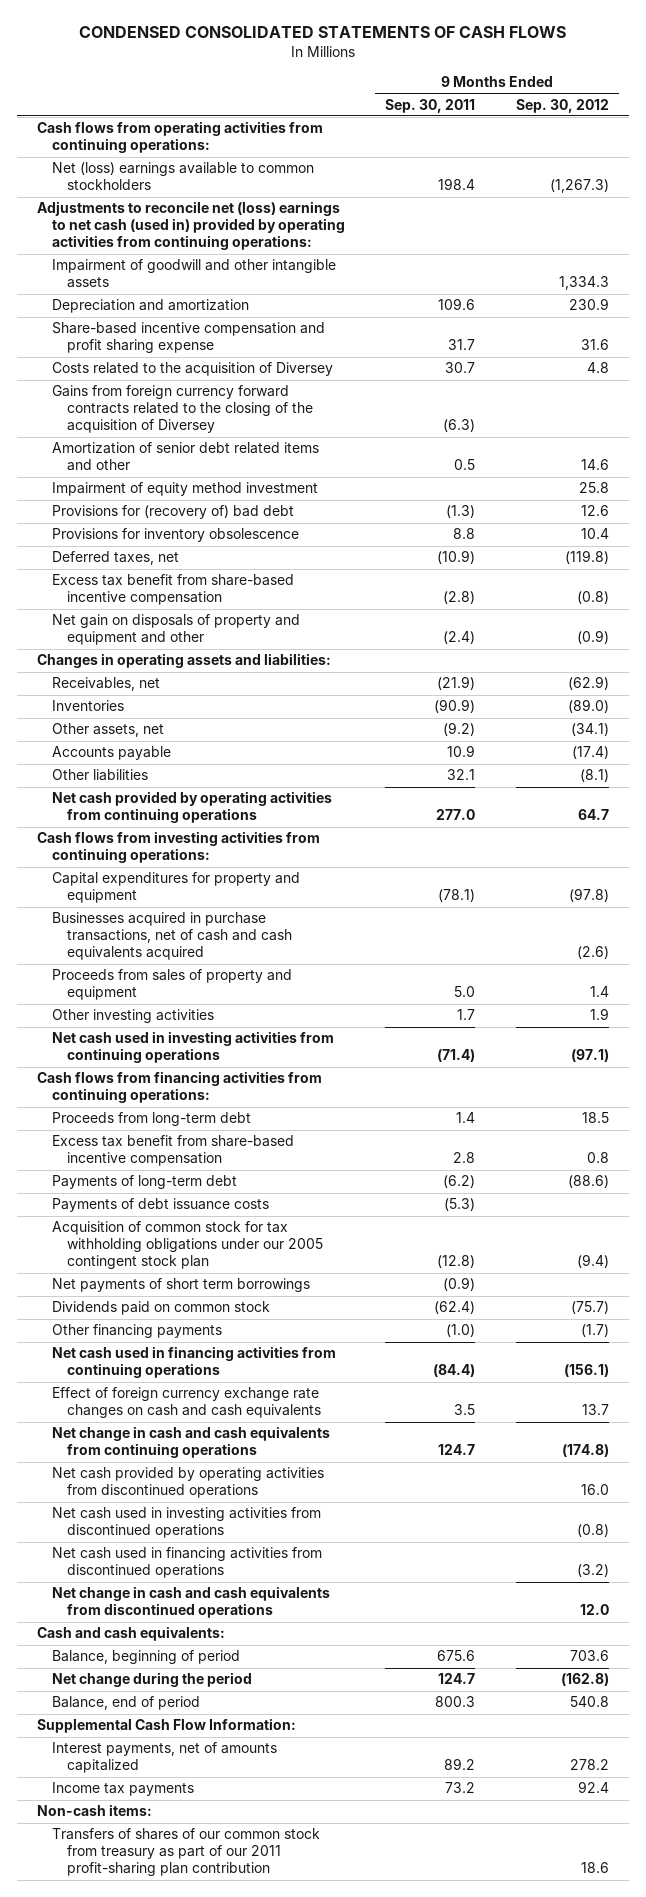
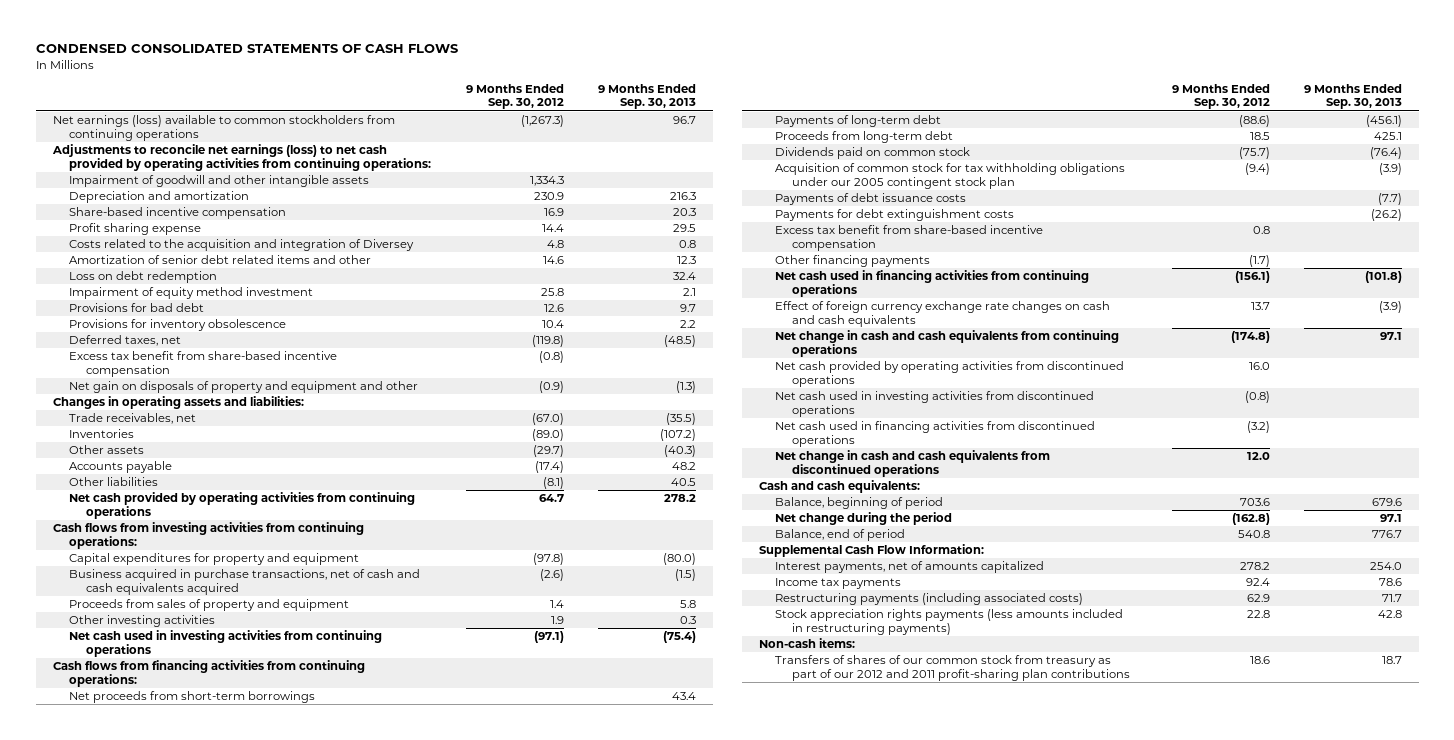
- | 9 Months Ended Sep. 30, 2011 | 9 Months Ended Sep. 30, 2012
+ | 9 Months Ended Sep. 30, 2012 | 9 Months Ended Sep. 30, 2013
- Cash flows from operating activities from continuing operations:
- Net (loss) earnings available to common stockholders | 198.4 | (1,267.3)
- Adjustments to reconcile net (loss) earnings to net cash (used in) provided by operating activities from continuing operations:
+ Net earnings (loss) available to common stockholders from continuing operations | (1,267.3) | 96.7
+ Adjustments to reconcile net earnings (loss) to net cash provided by operating activities from continuing operations:
- Share-based incentive compensation and profit sharing expense | 31.7 | 31.6
- Costs related to the acquisition of Diversey | 30.7 | 4.8
- Gains from foreign currency forward contracts related to the closing of the acquisition of Diversey | (6.3) |
+ Share-based incentive compensation | 16.9 | 20.3
+ Profit sharing expense | 14.4 | 29.5
+ Costs related to the acquisition and integration of Diversey | 4.8 | 0.8
+ Loss on debt redemption | | 32.4
- Provisions for (recovery of) bad debt | (1.3) | 12.6
+ Provisions for bad debt | 12.6 | 9.7
- Receivables, net | (21.9) | (62.9)
+ Trade receivables, net | (67.0) | (35.5)
- Other assets, net | (9.2) | (34.1)
+ Other assets | (29.7) | (40.3)
- Businesses acquired in purchase transactions, net of cash and cash equivalents acquired | | (2.6)
+ Business acquired in purchase transactions, net of cash and cash equivalents acquired | (2.6) | (1.5)
+ Net proceeds from short-term borrowings | | 43.4
- Net payments of short term borrowings | (0.9) |
moved down: Proceeds from long-term debt | 18.5 | 425.1
moved down: Acquisition of common stock for tax withholding obligations under our 2005 contingent stock plan | (9.4) | (3.9)
moved down: Payments of debt issuance costs | | (7.7)
+ Payments for debt extinguishment costs | | (26.2)
moved down: Excess tax benefit from share-based incentive compensation | 0.8 |
+ Restructuring payments (including associated costs) | 62.9 | 71.7
+ Stock appreciation rights payments (less amounts included in restructuring payments) | 22.8 | 42.8
- Transfers of shares of our common stock from treasury as part of our 2011 profit-sharing plan contribution | | 18.6
+ Transfers of shares of our common stock from treasury as part of our 2012 and 2011 profit-sharing plan contributions | 18.6 | 18.7

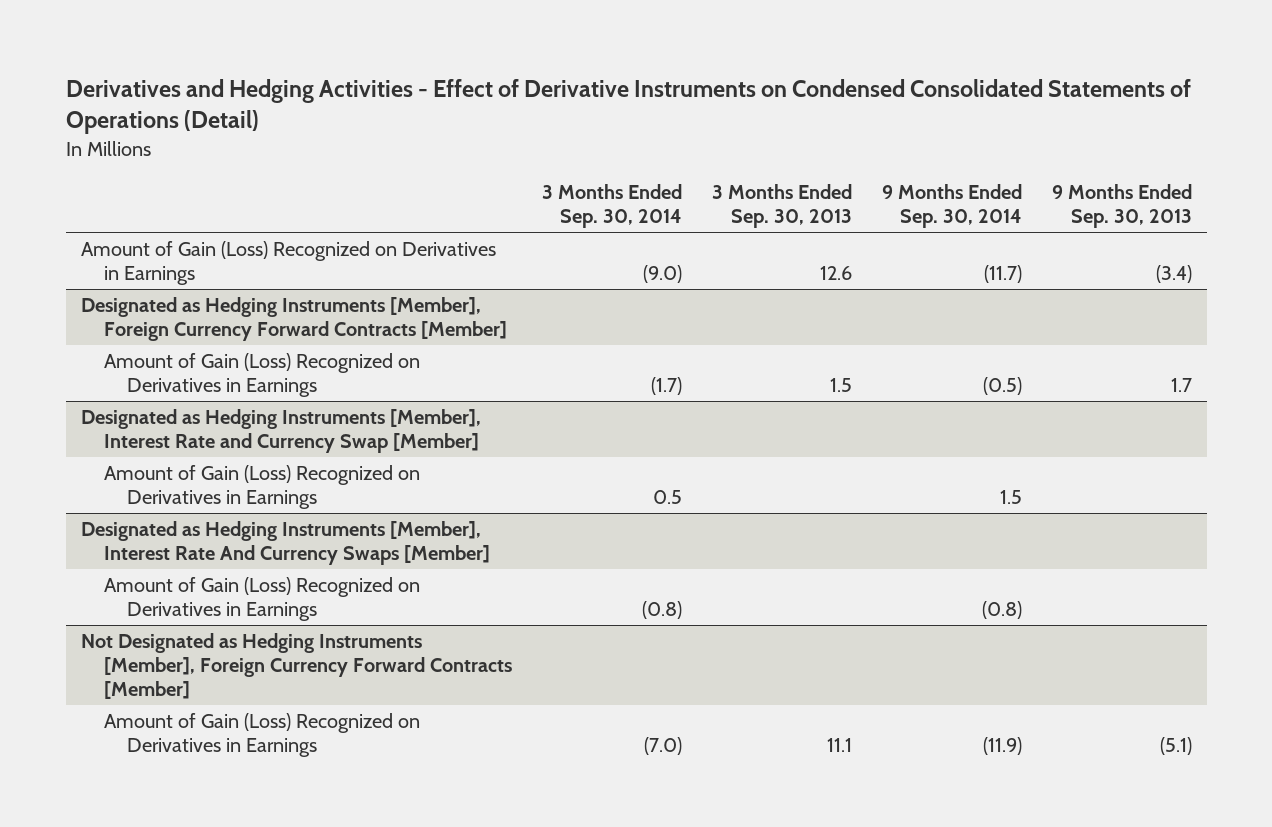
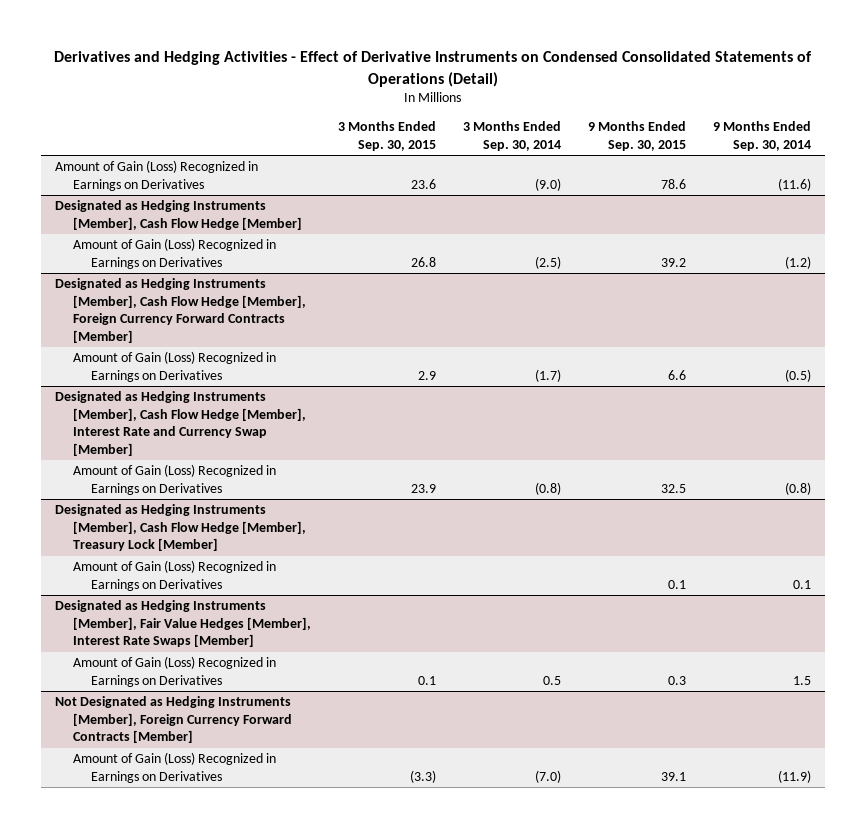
- | 3 Months Ended Sep. 30, 2014 | 3 Months Ended Sep. 30, 2013 | 9 Months Ended Sep. 30, 2014 | 9 Months Ended Sep. 30, 2013
+ | 3 Months Ended Sep. 30, 2015 | 3 Months Ended Sep. 30, 2014 | 9 Months Ended Sep. 30, 2015 | 9 Months Ended Sep. 30, 2014
- Amount of Gain (Loss) Recognized on Derivatives in Earnings | (9.0) | 12.6 | (11.7) | (3.4)
- Designated as Hedging Instruments [Member], Foreign Currency Forward Contracts [Member]
- Amount of Gain (Loss) Recognized on Derivatives in Earnings | (1.7) | 1.5 | (0.5) | 1.7
- Designated as Hedging Instruments [Member], Interest Rate and Currency Swap [Member]
- Amount of Gain (Loss) Recognized on Derivatives in Earnings | 0.5 | | 1.5 |
- Designated as Hedging Instruments [Member], Interest Rate And Currency Swaps [Member]
- Amount of Gain (Loss) Recognized on Derivatives in Earnings | (0.8) | | (0.8) |
+ Amount of Gain (Loss) Recognized in Earnings on Derivatives | 23.6 | (9.0) | 78.6 | (11.6)
+ Designated as Hedging Instruments [Member], Cash Flow Hedge [Member]
+ Amount of Gain (Loss) Recognized in Earnings on Derivatives | 26.8 | (2.5) | 39.2 | (1.2)
+ Designated as Hedging Instruments [Member], Cash Flow Hedge [Member], Foreign Currency Forward Contracts [Member]
+ Amount of Gain (Loss) Recognized in Earnings on Derivatives | 2.9 | (1.7) | 6.6 | (0.5)
+ Designated as Hedging Instruments [Member], Cash Flow Hedge [Member], Interest Rate and Currency Swap [Member]
+ Amount of Gain (Loss) Recognized in Earnings on Derivatives | 23.9 | (0.8) | 32.5 | (0.8)
+ Designated as Hedging Instruments [Member], Cash Flow Hedge [Member], Treasury Lock [Member]
+ Amount of Gain (Loss) Recognized in Earnings on Derivatives | | | 0.1 | 0.1
+ Designated as Hedging Instruments [Member], Fair Value Hedges [Member], Interest Rate Swaps [Member]
+ Amount of Gain (Loss) Recognized in Earnings on Derivatives | 0.1 | 0.5 | 0.3 | 1.5
@ Not Designated as Hedging Instruments [Member], Foreign Currency Forward Contracts [Member]
- Amount of Gain (Loss) Recognized on Derivatives in Earnings | (7.0) | 11.1 | (11.9) | (5.1)
+ Amount of Gain (Loss) Recognized in Earnings on Derivatives | (3.3) | (7.0) | 39.1 | (11.9)

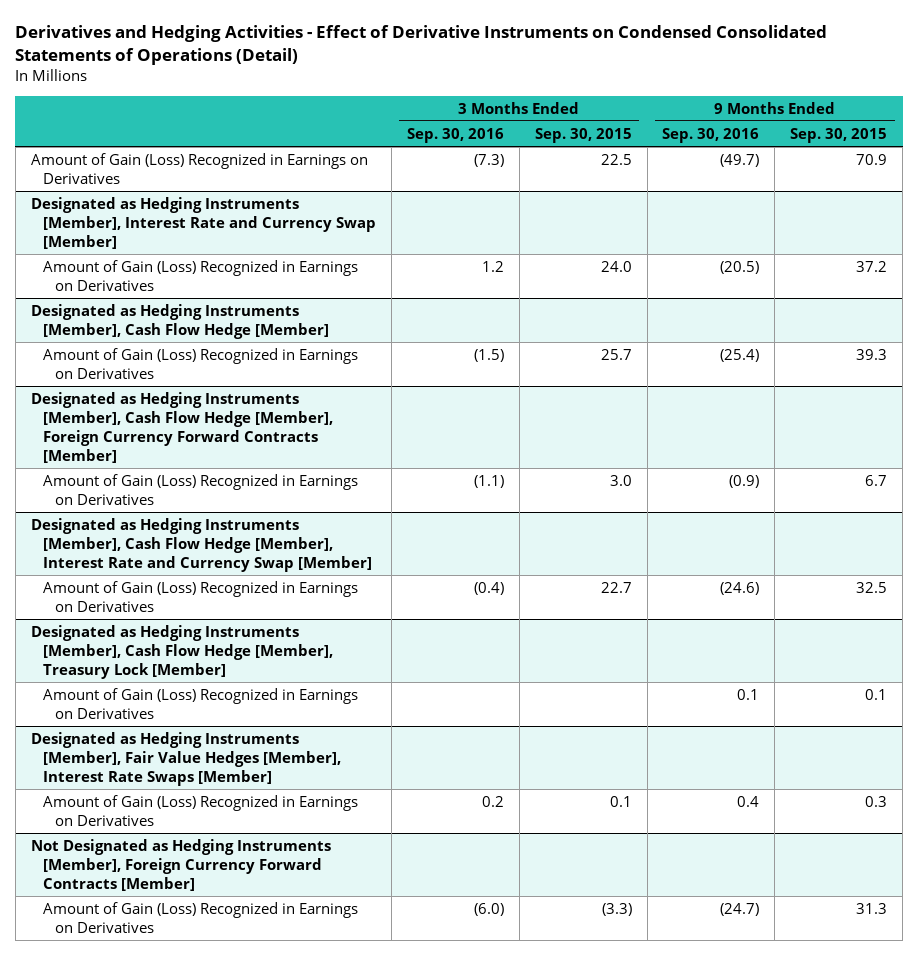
- | 3 Months Ended Sep. 30, 2015 | 3 Months Ended Sep. 30, 2014 | 9 Months Ended Sep. 30, 2015 | 9 Months Ended Sep. 30, 2014
+ | 3 Months Ended Sep. 30, 2016 | 3 Months Ended Sep. 30, 2015 | 9 Months Ended Sep. 30, 2016 | 9 Months Ended Sep. 30, 2015
- Amount of Gain (Loss) Recognized in Earnings on Derivatives | 23.6 | (9.0) | 78.6 | (11.6)
+ Amount of Gain (Loss) Recognized in Earnings on Derivatives | (7.3) | 22.5 | (49.7) | 70.9
+ Designated as Hedging Instruments [Member], Interest Rate and Currency Swap [Member]
+ Amount of Gain (Loss) Recognized in Earnings on Derivatives | 1.2 | 24.0 | (20.5) | 37.2
@ Designated as Hedging Instruments [Member], Cash Flow Hedge [Member]
- Amount of Gain (Loss) Recognized in Earnings on Derivatives | 26.8 | (2.5) | 39.2 | (1.2)
+ Amount of Gain (Loss) Recognized in Earnings on Derivatives | (1.5) | 25.7 | (25.4) | 39.3
@ Designated as Hedging Instruments [Member], Cash Flow Hedge [Member], Foreign Currency Forward Contracts [Member]
- Amount of Gain (Loss) Recognized in Earnings on Derivatives | 2.9 | (1.7) | 6.6 | (0.5)
+ Amount of Gain (Loss) Recognized in Earnings on Derivatives | (1.1) | 3.0 | (0.9) | 6.7
@ Designated as Hedging Instruments [Member], Cash Flow Hedge [Member], Interest Rate and Currency Swap [Member]
- Amount of Gain (Loss) Recognized in Earnings on Derivatives | 23.9 | (0.8) | 32.5 | (0.8)
+ Amount of Gain (Loss) Recognized in Earnings on Derivatives | (0.4) | 22.7 | (24.6) | 32.5
@ Not Designated as Hedging Instruments [Member], Foreign Currency Forward Contracts [Member]
- Amount of Gain (Loss) Recognized in Earnings on Derivatives | (3.3) | (7.0) | 39.1 | (11.9)
+ Amount of Gain (Loss) Recognized in Earnings on Derivatives | (6.0) | (3.3) | (24.7) | 31.3

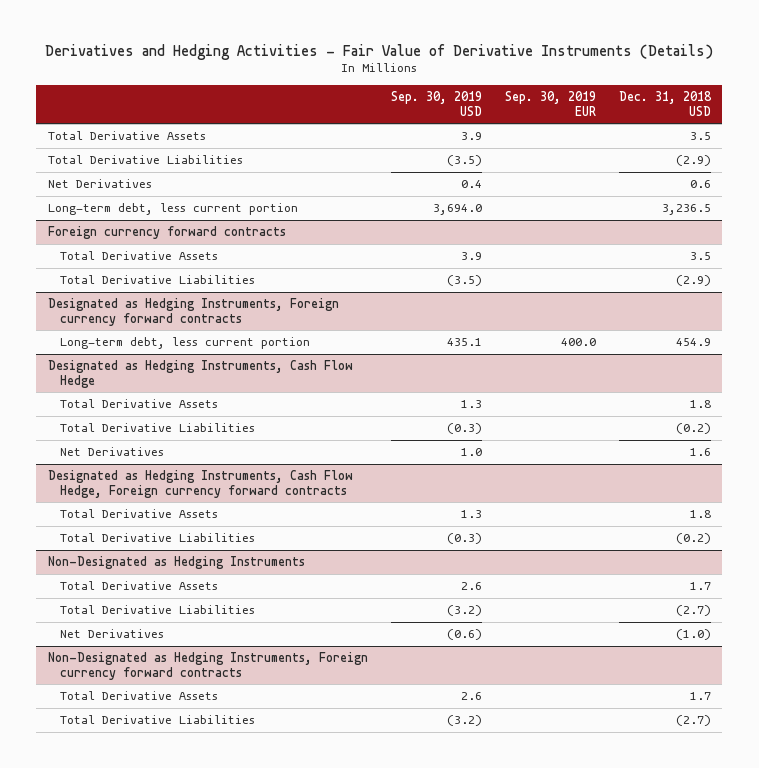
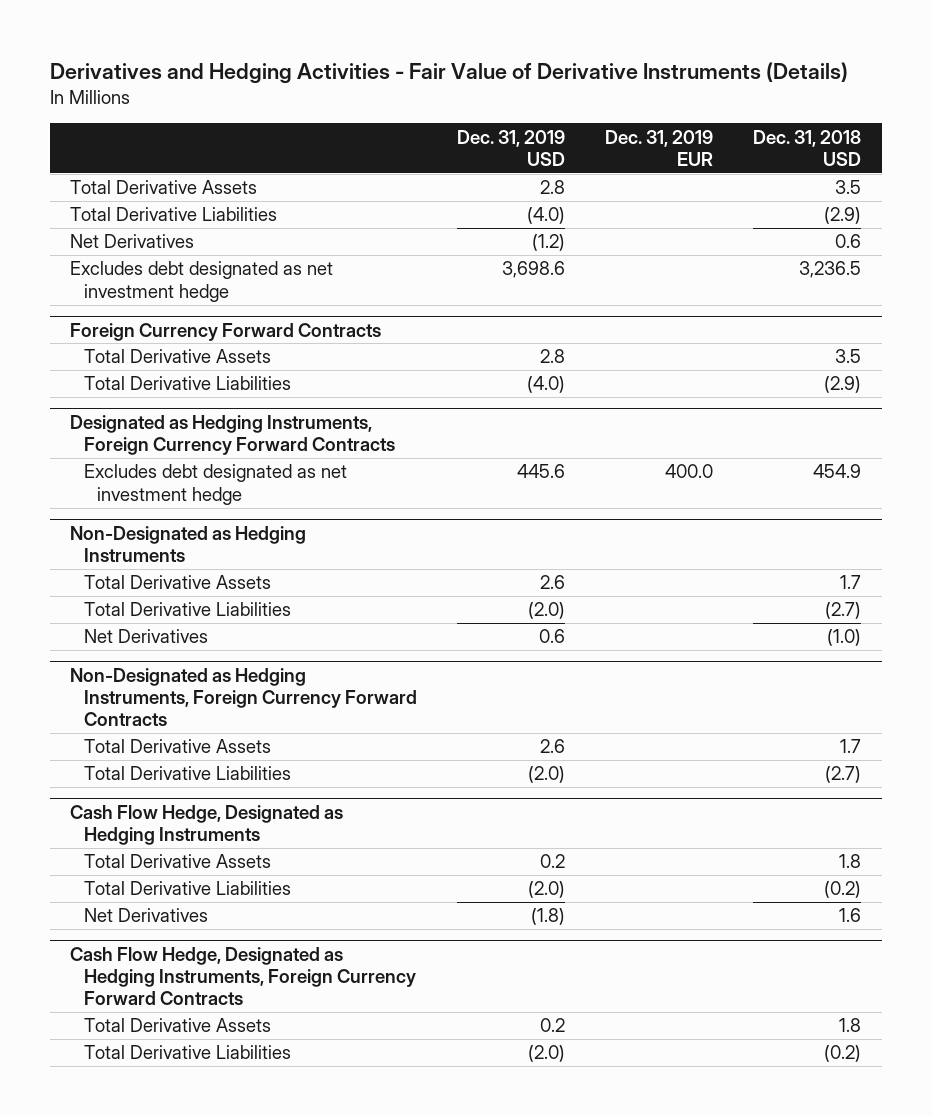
- | Sep. 30, 2019 USD | Sep. 30, 2019 EUR | Dec. 31, 2018 USD
+ | Dec. 31, 2019 USD | Dec. 31, 2019 EUR | Dec. 31, 2018 USD
- Long-term debt, less current portion | 3,694.0 | | 3,236.5
- Foreign currency forward contracts
+ Excludes debt designated as net investment hedge | 3,698.6 | | 3,236.5
+ Foreign Currency Forward Contracts
- Designated as Hedging Instruments, Foreign currency forward contracts
- Long-term debt, less current portion | 435.1 | 400.0 | 454.9
- Designated as Hedging Instruments, Cash Flow Hedge
- Total Derivative Assets | 1.3 | | 1.8
- Total Derivative Liabilities | (0.3) | | (0.2)
- Net Derivatives | 1.0 | | 1.6
- Designated as Hedging Instruments, Cash Flow Hedge, Foreign currency forward contracts
- Total Derivative Assets | 1.3 | | 1.8
- Total Derivative Liabilities | (0.3) | | (0.2)
+ Designated as Hedging Instruments, Foreign Currency Forward Contracts
+ Excludes debt designated as net investment hedge | 445.6 | 400.0 | 454.9
- Non-Designated as Hedging Instruments, Foreign currency forward contracts
+ Non-Designated as Hedging Instruments, Foreign Currency Forward Contracts
+ Cash Flow Hedge, Designated as Hedging Instruments
+ Total Derivative Assets | 0.2 | | 1.8
+ Total Derivative Liabilities | (2.0) | | (0.2)
+ Net Derivatives | (1.8) | | 1.6
+ Cash Flow Hedge, Designated as Hedging Instruments, Foreign Currency Forward Contracts
+ Total Derivative Assets | 0.2 | | 1.8
+ Total Derivative Liabilities | (2.0) | | (0.2)

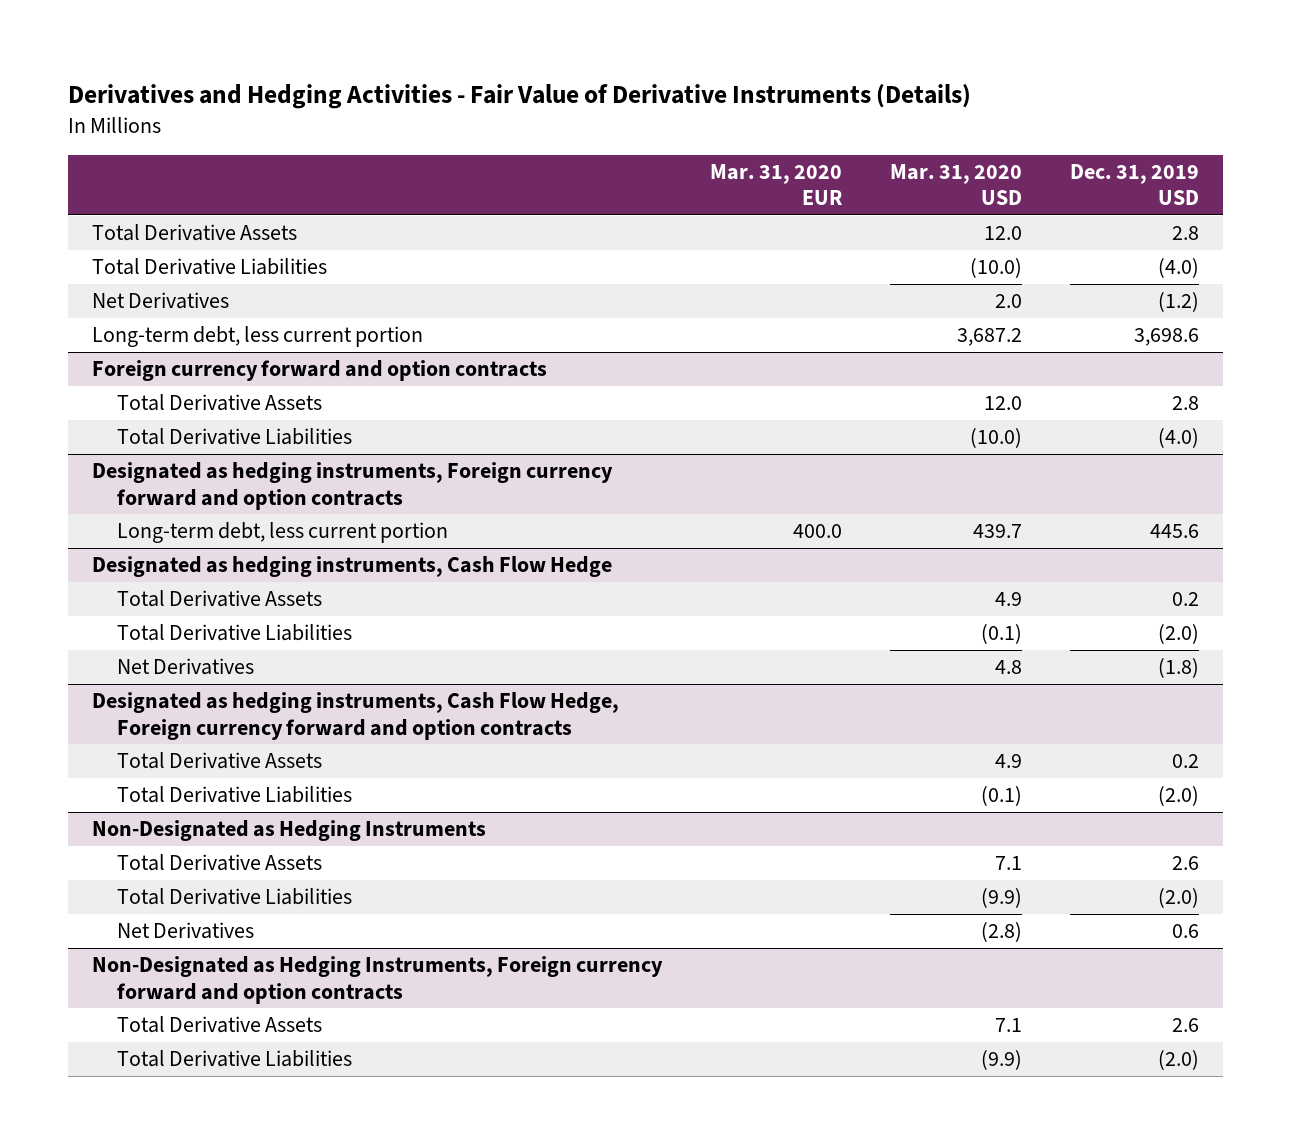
- | Dec. 31, 2019 USD | Dec. 31, 2019 EUR | Dec. 31, 2018 USD
+ | Mar. 31, 2020 EUR | Mar. 31, 2020 USD | Dec. 31, 2019 USD
- Excludes debt designated as net investment hedge | 3,698.6 | | 3,236.5
- Foreign Currency Forward Contracts
+ Long-term debt, less current portion | | 3,687.2 | 3,698.6
+ Foreign currency forward and option contracts
- Designated as Hedging Instruments, Foreign Currency Forward Contracts
- Excludes debt designated as net investment hedge | 445.6 | 400.0 | 454.9
+ Designated as hedging instruments, Foreign currency forward and option contracts
+ Long-term debt, less current portion | 400.0 | 439.7 | 445.6
+ Designated as hedging instruments, Cash Flow Hedge
+ Total Derivative Assets | | 4.9 | 0.2
+ Total Derivative Liabilities | | (0.1) | (2.0)
+ Net Derivatives | | 4.8 | (1.8)
+ Designated as hedging instruments, Cash Flow Hedge, Foreign currency forward and option contracts
+ Total Derivative Assets | | 4.9 | 0.2
+ Total Derivative Liabilities | | (0.1) | (2.0)
- Non-Designated as Hedging Instruments, Foreign Currency Forward Contracts
+ Non-Designated as Hedging Instruments, Foreign currency forward and option contracts
- Cash Flow Hedge, Designated as Hedging Instruments
- Total Derivative Assets | 0.2 | | 1.8
- Total Derivative Liabilities | (2.0) | | (0.2)
- Net Derivatives | (1.8) | | 1.6
- Cash Flow Hedge, Designated as Hedging Instruments, Foreign Currency Forward Contracts
- Total Derivative Assets | 0.2 | | 1.8
- Total Derivative Liabilities | (2.0) | | (0.2)

